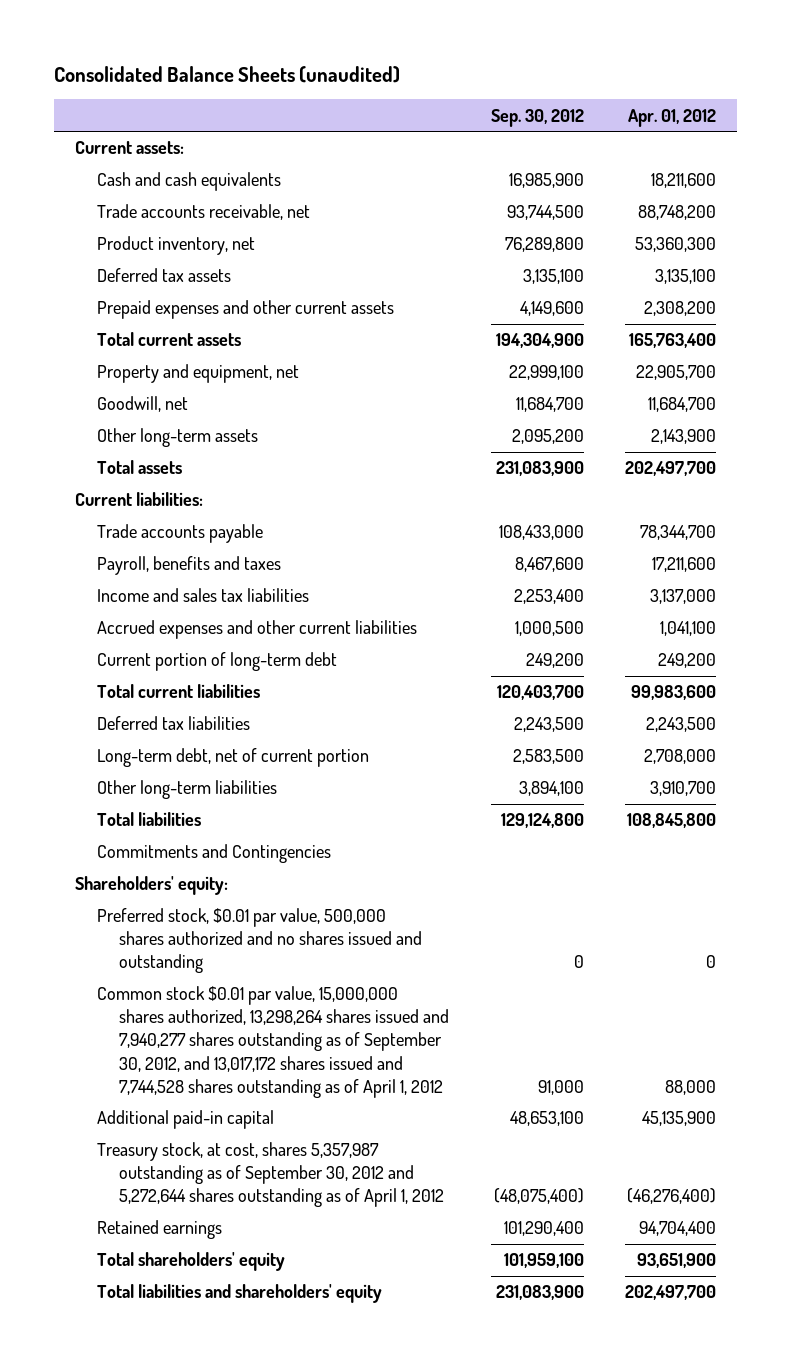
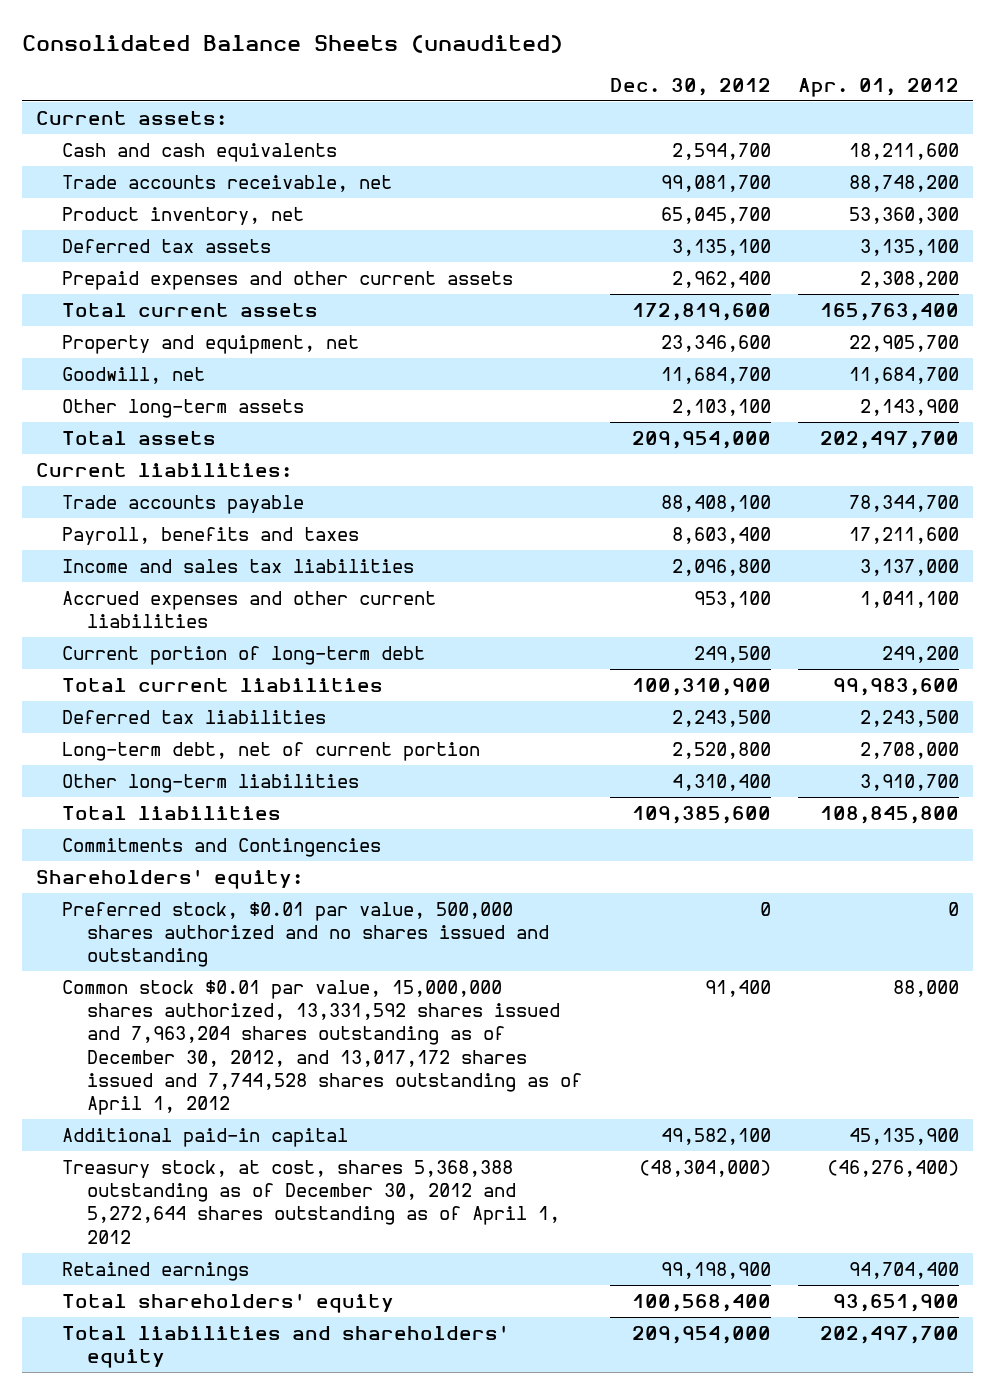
- | Sep. 30, 2012 | Apr. 01, 2012
+ | Dec. 30, 2012 | Apr. 01, 2012
- Common stock $0.01 par value, 15,000,000 shares authorized, 13,298,264 shares issued and 7,940,277 shares outstanding as of September 30, 2012, and 13,017,172 shares issued and 7,744,528 shares outstanding as of April 1, 2012 | 91,000 | 88,000
+ Common stock $0.01 par value, 15,000,000 shares authorized, 13,331,592 shares issued and 7,963,204 shares outstanding as of December 30, 2012, and 13,017,172 shares issued and 7,744,528 shares outstanding as of April 1, 2012 | 91,400 | 88,000
- Treasury stock, at cost, shares 5,357,987 outstanding as of September 30, 2012 and 5,272,644 shares outstanding as of April 1, 2012 | (48,075,400) | (46,276,400)
+ Treasury stock, at cost, shares 5,368,388 outstanding as of December 30, 2012 and 5,272,644 shares outstanding as of April 1, 2012 | (48,304,000) | (46,276,400)

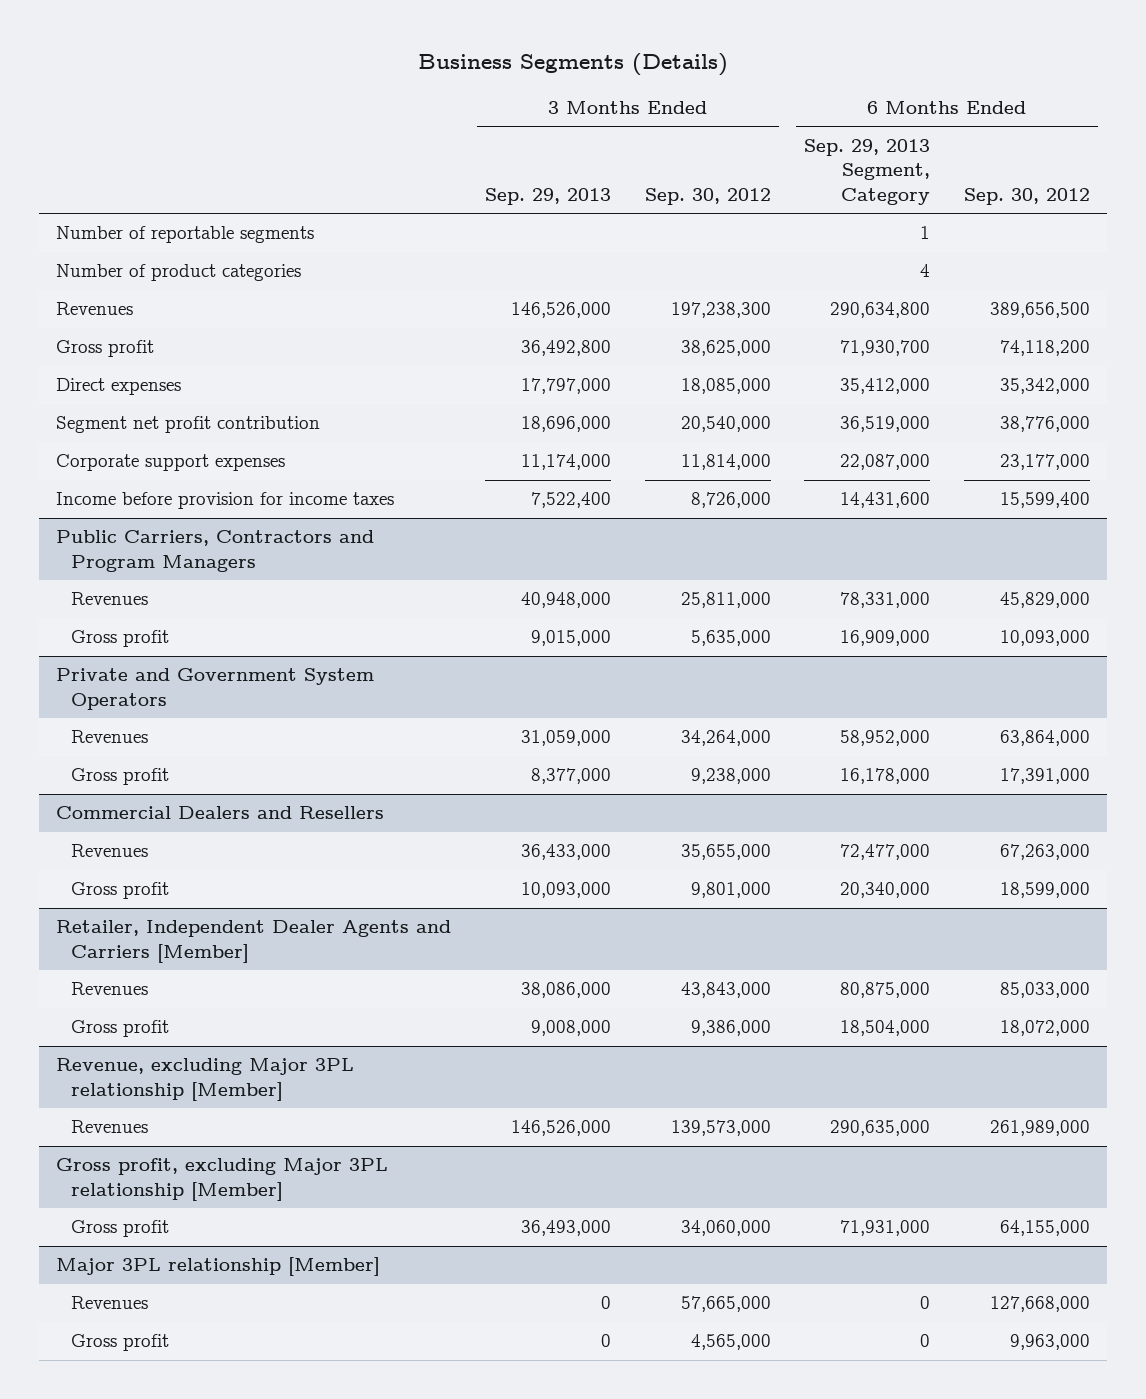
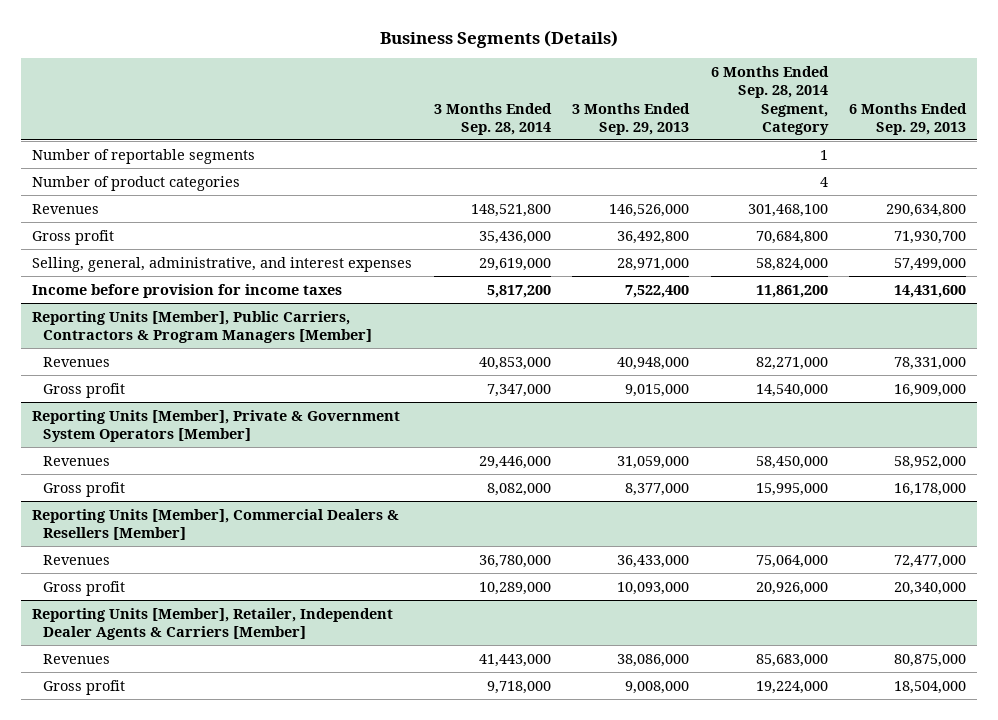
- | 3 Months Ended Sep. 29, 2013 | 3 Months Ended Sep. 30, 2012 | 6 Months Ended Sep. 29, 2013 Segment, Category | 6 Months Ended Sep. 30, 2012
+ | 3 Months Ended Sep. 28, 2014 | 3 Months Ended Sep. 29, 2013 | 6 Months Ended Sep. 28, 2014 Segment, Category | 6 Months Ended Sep. 29, 2013
- Direct expenses | 17,797,000 | 18,085,000 | 35,412,000 | 35,342,000
- Segment net profit contribution | 18,696,000 | 20,540,000 | 36,519,000 | 38,776,000
- Corporate support expenses | 11,174,000 | 11,814,000 | 22,087,000 | 23,177,000
+ Selling, general, administrative, and interest expenses | 29,619,000 | 28,971,000 | 58,824,000 | 57,499,000
- Public Carriers, Contractors and Program Managers
+ Reporting Units [Member], Public Carriers, Contractors & Program Managers [Member]
- Private and Government System Operators
+ Reporting Units [Member], Private & Government System Operators [Member]
- Commercial Dealers and Resellers
+ Reporting Units [Member], Commercial Dealers & Resellers [Member]
- Retailer, Independent Dealer Agents and Carriers [Member]
+ Reporting Units [Member], Retailer, Independent Dealer Agents & Carriers [Member]
- Revenue, excluding Major 3PL relationship [Member]
- Revenues | 146,526,000 | 139,573,000 | 290,635,000 | 261,989,000
- Gross profit, excluding Major 3PL relationship [Member]
- Gross profit | 36,493,000 | 34,060,000 | 71,931,000 | 64,155,000
- Major 3PL relationship [Member]
- Revenues | 0 | 57,665,000 | 0 | 127,668,000
- Gross profit | 0 | 4,565,000 | 0 | 9,963,000

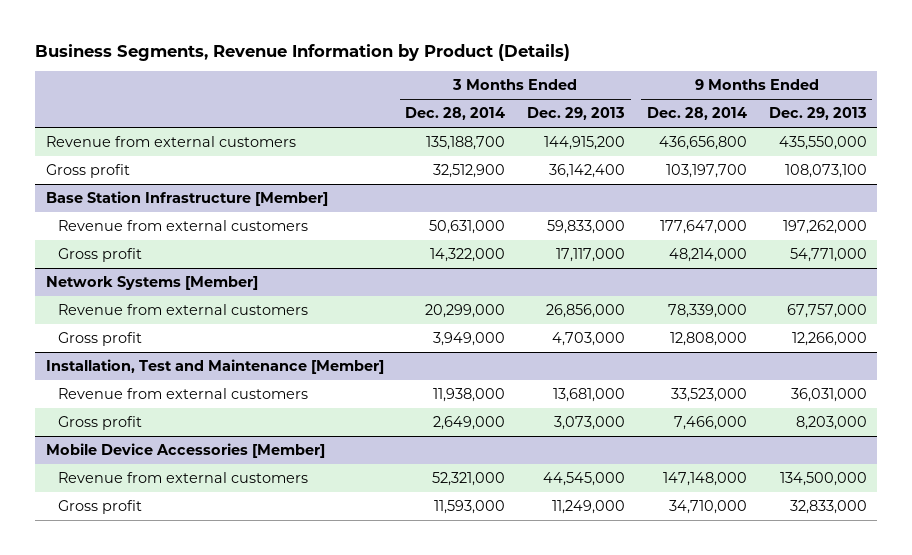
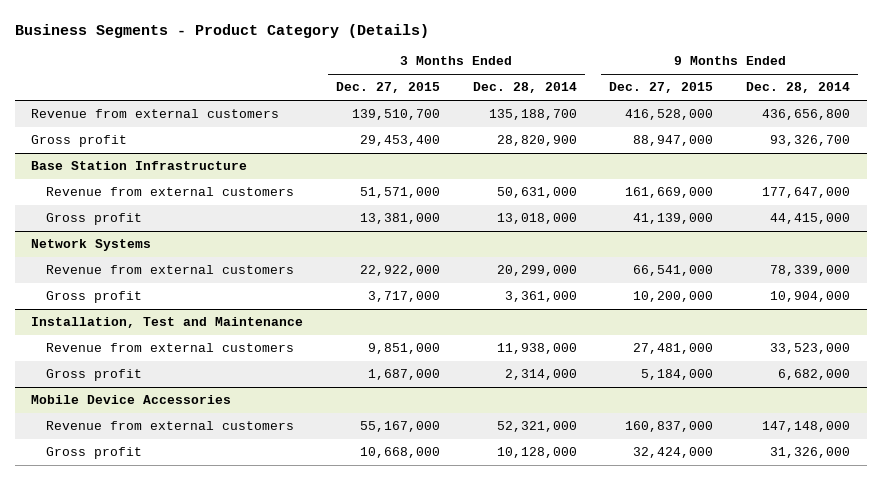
- Business Segments, Revenue Information by Product (Details)
+ Business Segments - Product Category (Details)
- | 3 Months Ended Dec. 28, 2014 | 3 Months Ended Dec. 29, 2013 | 9 Months Ended Dec. 28, 2014 | 9 Months Ended Dec. 29, 2013
+ | 3 Months Ended Dec. 27, 2015 | 3 Months Ended Dec. 28, 2014 | 9 Months Ended Dec. 27, 2015 | 9 Months Ended Dec. 28, 2014
- Gross profit | 32,512,900 | 36,142,400 | 103,197,700 | 108,073,100
- Base Station Infrastructure [Member]
+ Gross profit | 29,453,400 | 28,820,900 | 88,947,000 | 93,326,700
+ Base Station Infrastructure
- Gross profit | 14,322,000 | 17,117,000 | 48,214,000 | 54,771,000
- Network Systems [Member]
+ Gross profit | 13,381,000 | 13,018,000 | 41,139,000 | 44,415,000
+ Network Systems
- Gross profit | 3,949,000 | 4,703,000 | 12,808,000 | 12,266,000
- Installation, Test and Maintenance [Member]
+ Gross profit | 3,717,000 | 3,361,000 | 10,200,000 | 10,904,000
+ Installation, Test and Maintenance
- Gross profit | 2,649,000 | 3,073,000 | 7,466,000 | 8,203,000
- Mobile Device Accessories [Member]
+ Gross profit | 1,687,000 | 2,314,000 | 5,184,000 | 6,682,000
+ Mobile Device Accessories
- Gross profit | 11,593,000 | 11,249,000 | 34,710,000 | 32,833,000
+ Gross profit | 10,668,000 | 10,128,000 | 32,424,000 | 31,326,000

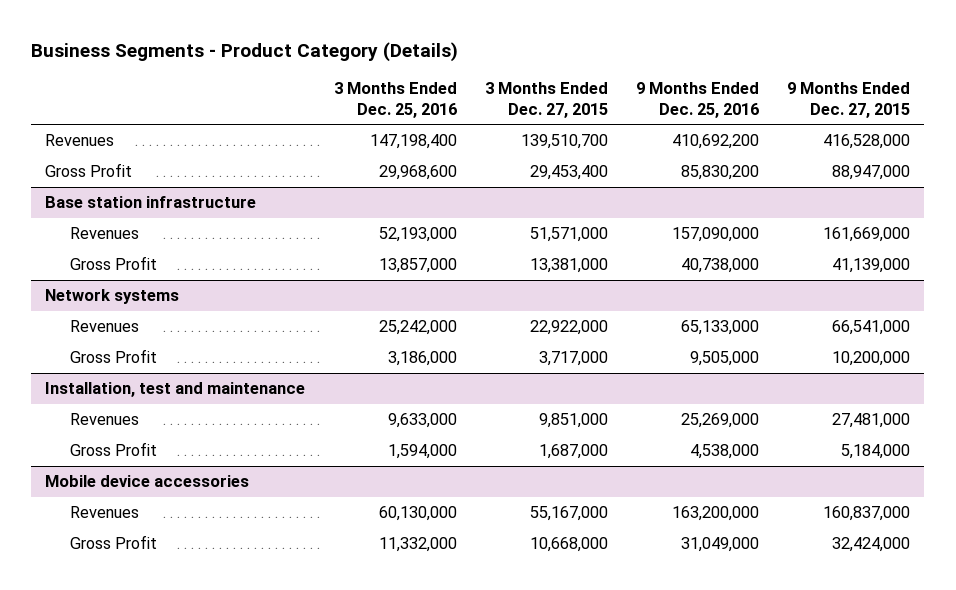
- | 3 Months Ended Dec. 27, 2015 | 3 Months Ended Dec. 28, 2014 | 9 Months Ended Dec. 27, 2015 | 9 Months Ended Dec. 28, 2014
+ | 3 Months Ended Dec. 25, 2016 | 3 Months Ended Dec. 27, 2015 | 9 Months Ended Dec. 25, 2016 | 9 Months Ended Dec. 27, 2015
- Revenue from external customers | 139,510,700 | 135,188,700 | 416,528,000 | 436,656,800
- Gross profit | 29,453,400 | 28,820,900 | 88,947,000 | 93,326,700
- Base Station Infrastructure
- Revenue from external customers | 51,571,000 | 50,631,000 | 161,669,000 | 177,647,000
- Gross profit | 13,381,000 | 13,018,000 | 41,139,000 | 44,415,000
- Network Systems
- Revenue from external customers | 22,922,000 | 20,299,000 | 66,541,000 | 78,339,000
- Gross profit | 3,717,000 | 3,361,000 | 10,200,000 | 10,904,000
- Installation, Test and Maintenance
- Revenue from external customers | 9,851,000 | 11,938,000 | 27,481,000 | 33,523,000
- Gross profit | 1,687,000 | 2,314,000 | 5,184,000 | 6,682,000
- Mobile Device Accessories
- Revenue from external customers | 55,167,000 | 52,321,000 | 160,837,000 | 147,148,000
- Gross profit | 10,668,000 | 10,128,000 | 32,424,000 | 31,326,000
+ Revenues | 147,198,400 | 139,510,700 | 410,692,200 | 416,528,000
+ Gross Profit | 29,968,600 | 29,453,400 | 85,830,200 | 88,947,000
+ Base station infrastructure
+ Revenues | 52,193,000 | 51,571,000 | 157,090,000 | 161,669,000
+ Gross Profit | 13,857,000 | 13,381,000 | 40,738,000 | 41,139,000
+ Network systems
+ Revenues | 25,242,000 | 22,922,000 | 65,133,000 | 66,541,000
+ Gross Profit | 3,186,000 | 3,717,000 | 9,505,000 | 10,200,000
+ Installation, test and maintenance
+ Revenues | 9,633,000 | 9,851,000 | 25,269,000 | 27,481,000
+ Gross Profit | 1,594,000 | 1,687,000 | 4,538,000 | 5,184,000
+ Mobile device accessories
+ Revenues | 60,130,000 | 55,167,000 | 163,200,000 | 160,837,000
+ Gross Profit | 11,332,000 | 10,668,000 | 31,049,000 | 32,424,000

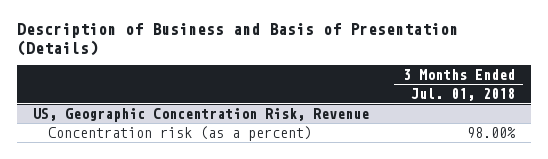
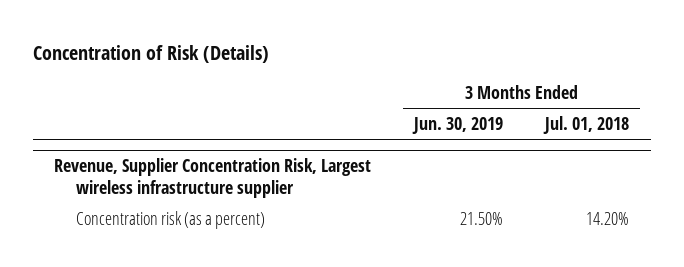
- Description of Business and Basis of Presentation (Details)
+ Concentration of Risk (Details)
- | 3 Months Ended Jul. 01, 2018
+ | 3 Months Ended Jun. 30, 2019 | 3 Months Ended Jul. 01, 2018
- US, Geographic Concentration Risk, Revenue
- Concentration risk (as a percent) | 98.00%
+ Revenue, Supplier Concentration Risk, Largest wireless infrastructure supplier
+ Concentration risk (as a percent) | 21.50% | 14.20%

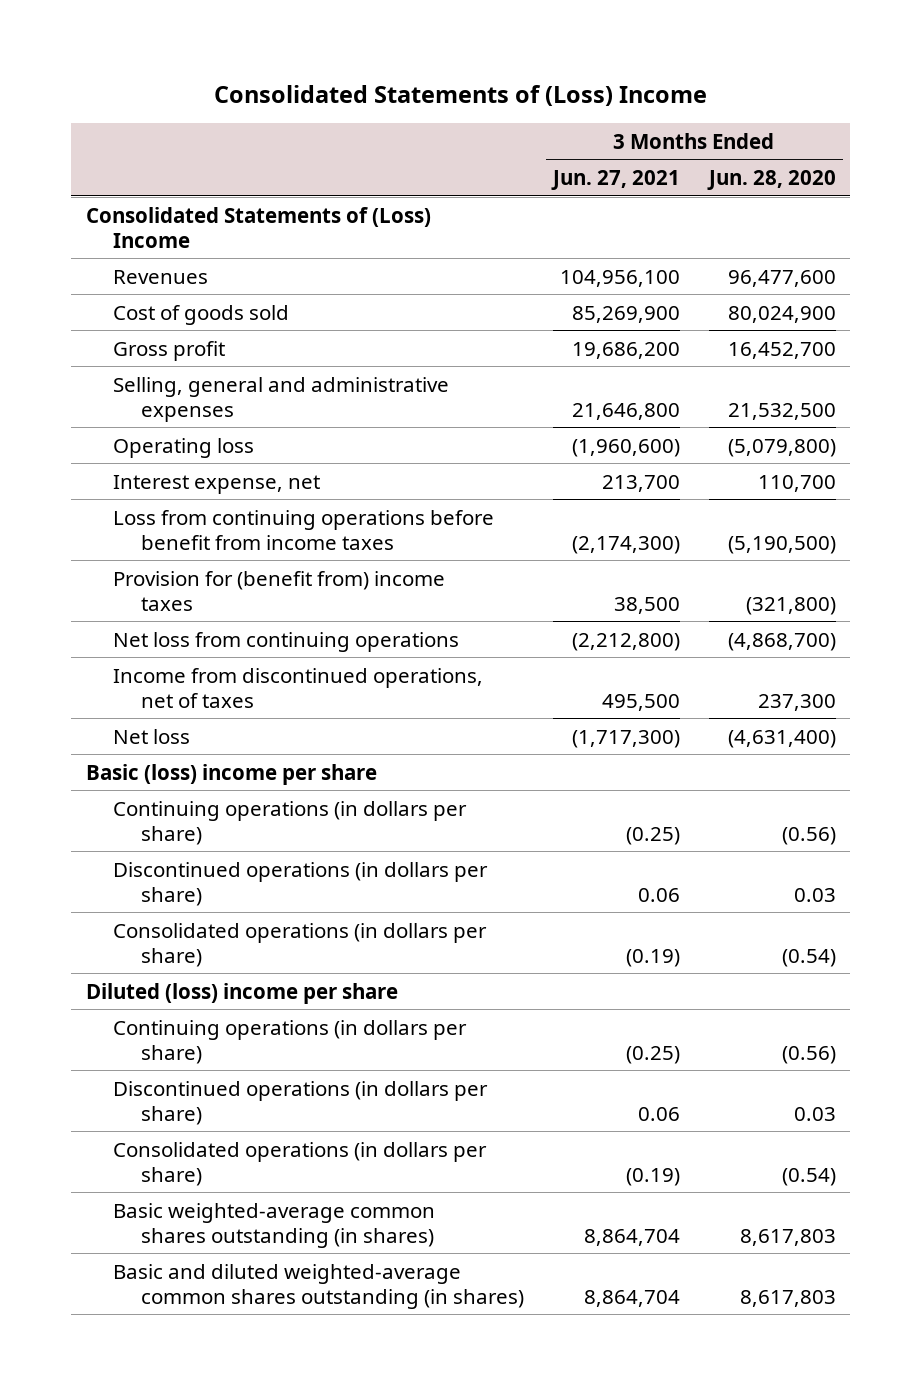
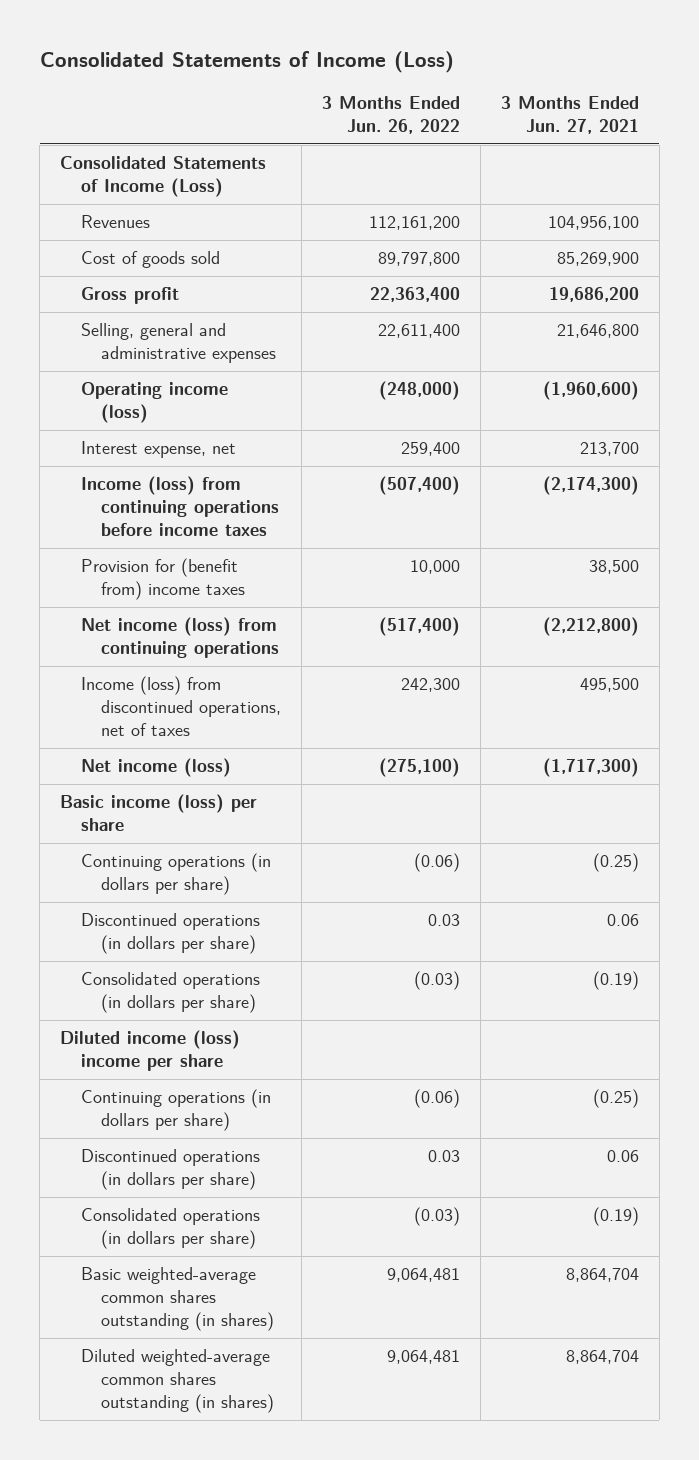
- Consolidated Statements of (Loss) Income
+ Consolidated Statements of Income (Loss)
- | 3 Months Ended Jun. 27, 2021 | 3 Months Ended Jun. 28, 2020
+ | 3 Months Ended Jun. 26, 2022 | 3 Months Ended Jun. 27, 2021
- Consolidated Statements of (Loss) Income
+ Consolidated Statements of Income (Loss)
- Operating loss | (1,960,600) | (5,079,800)
+ Operating income (loss) | (248,000) | (1,960,600)
- Loss from continuing operations before benefit from income taxes | (2,174,300) | (5,190,500)
+ Income (loss) from continuing operations before income taxes | (507,400) | (2,174,300)
- Net loss from continuing operations | (2,212,800) | (4,868,700)
- Income from discontinued operations, net of taxes | 495,500 | 237,300
- Net loss | (1,717,300) | (4,631,400)
- Basic (loss) income per share
+ Net income (loss) from continuing operations | (517,400) | (2,212,800)
+ Income (loss) from discontinued operations, net of taxes | 242,300 | 495,500
+ Net income (loss) | (275,100) | (1,717,300)
+ Basic income (loss) per share
- Diluted (loss) income per share
+ Diluted income (loss) income per share
- Basic and diluted weighted-average common shares outstanding (in shares) | 8,864,704 | 8,617,803
+ Diluted weighted-average common shares outstanding (in shares) | 9,064,481 | 8,864,704

